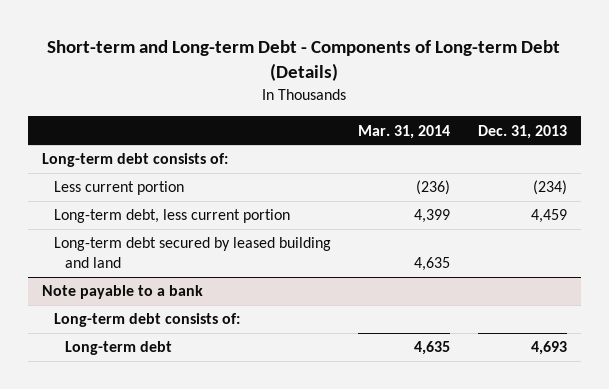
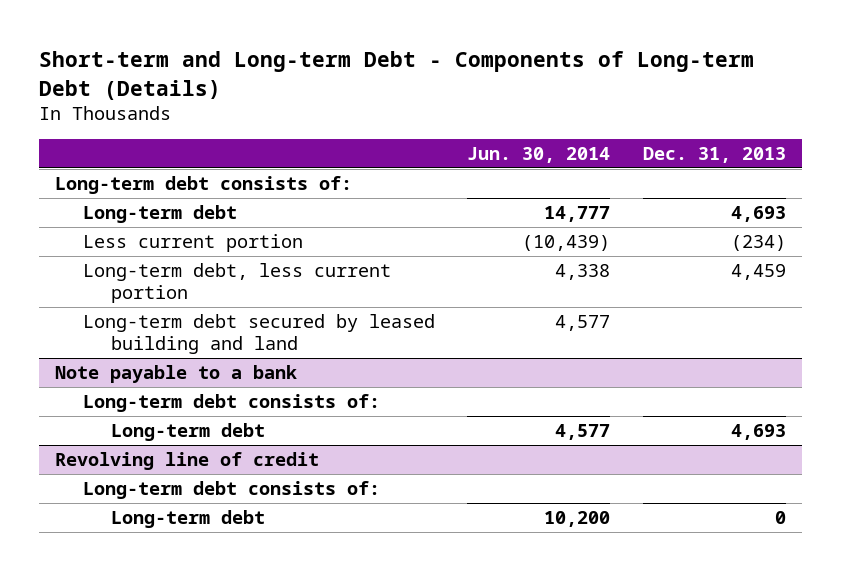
- | Mar. 31, 2014 | Dec. 31, 2013
+ | Jun. 30, 2014 | Dec. 31, 2013
+ Long-term debt | 14,777 | 4,693
+ Revolving line of credit
+ Long-term debt consists of:
+ Long-term debt | 10,200 | 0

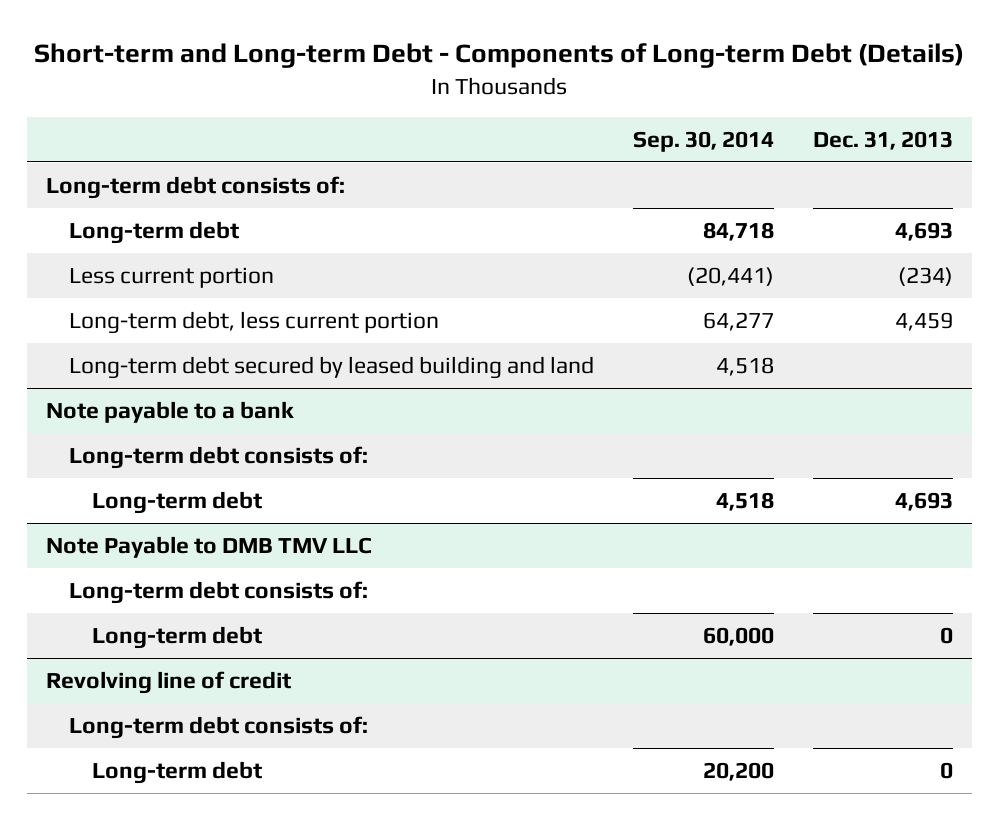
- | Jun. 30, 2014 | Dec. 31, 2013
+ | Sep. 30, 2014 | Dec. 31, 2013
+ Note Payable to DMB TMV LLC
+ Long-term debt consists of:
+ Long-term debt | 60,000 | 0

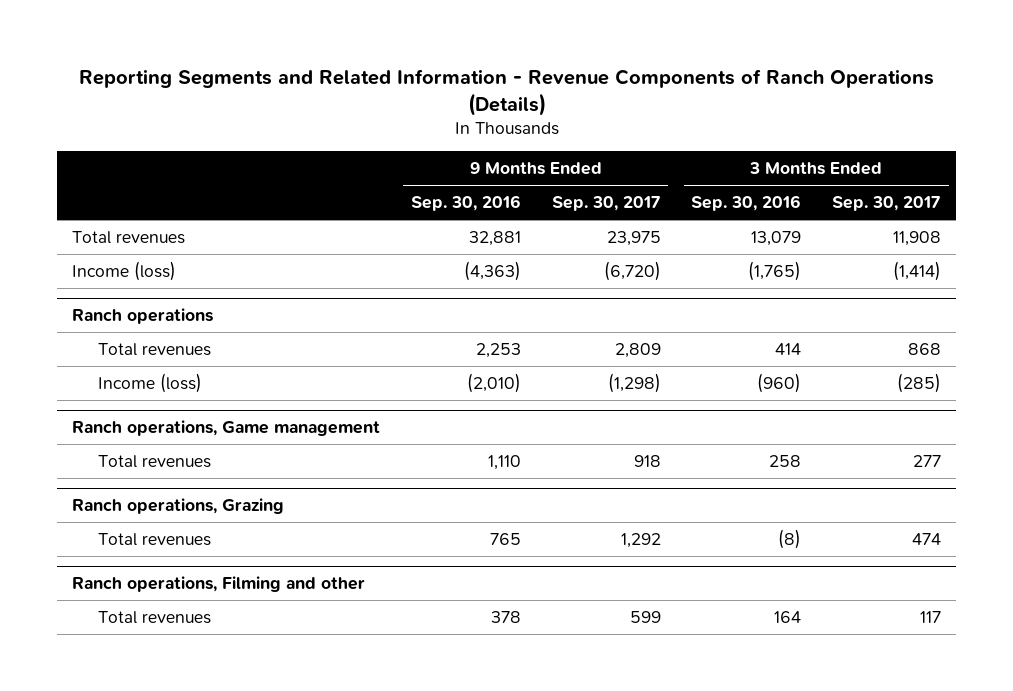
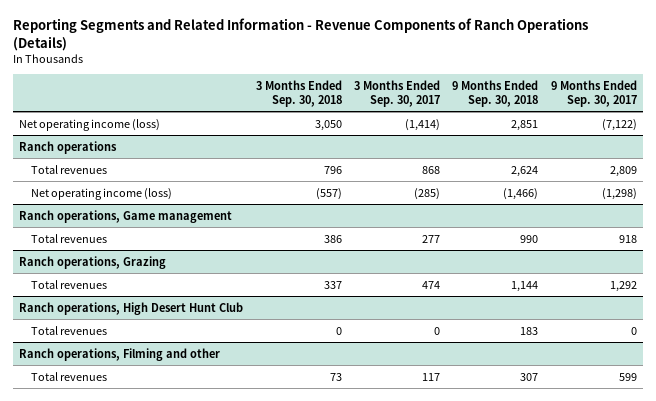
- | 9 Months Ended Sep. 30, 2016 | 9 Months Ended Sep. 30, 2017 | 3 Months Ended Sep. 30, 2016 | 3 Months Ended Sep. 30, 2017
+ | 3 Months Ended Sep. 30, 2018 | 3 Months Ended Sep. 30, 2017 | 9 Months Ended Sep. 30, 2018 | 9 Months Ended Sep. 30, 2017
- Total revenues | 32,881 | 23,975 | 13,079 | 11,908
- Income (loss) | (4,363) | (6,720) | (1,765) | (1,414)
+ Net operating income (loss) | 3,050 | (1,414) | 2,851 | (7,122)
@ Ranch operations
- Income (loss) | (2,010) | (1,298) | (960) | (285)
+ Net operating income (loss) | (557) | (285) | (1,466) | (1,298)
+ Ranch operations, High Desert Hunt Club
+ Total revenues | 0 | 0 | 183 | 0

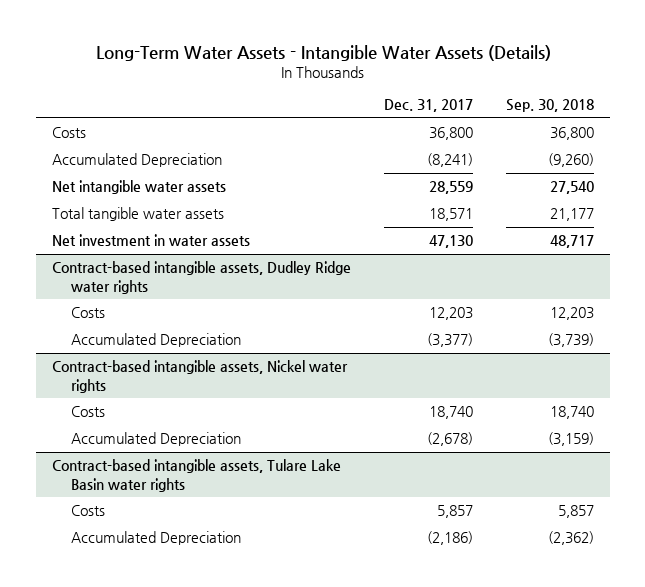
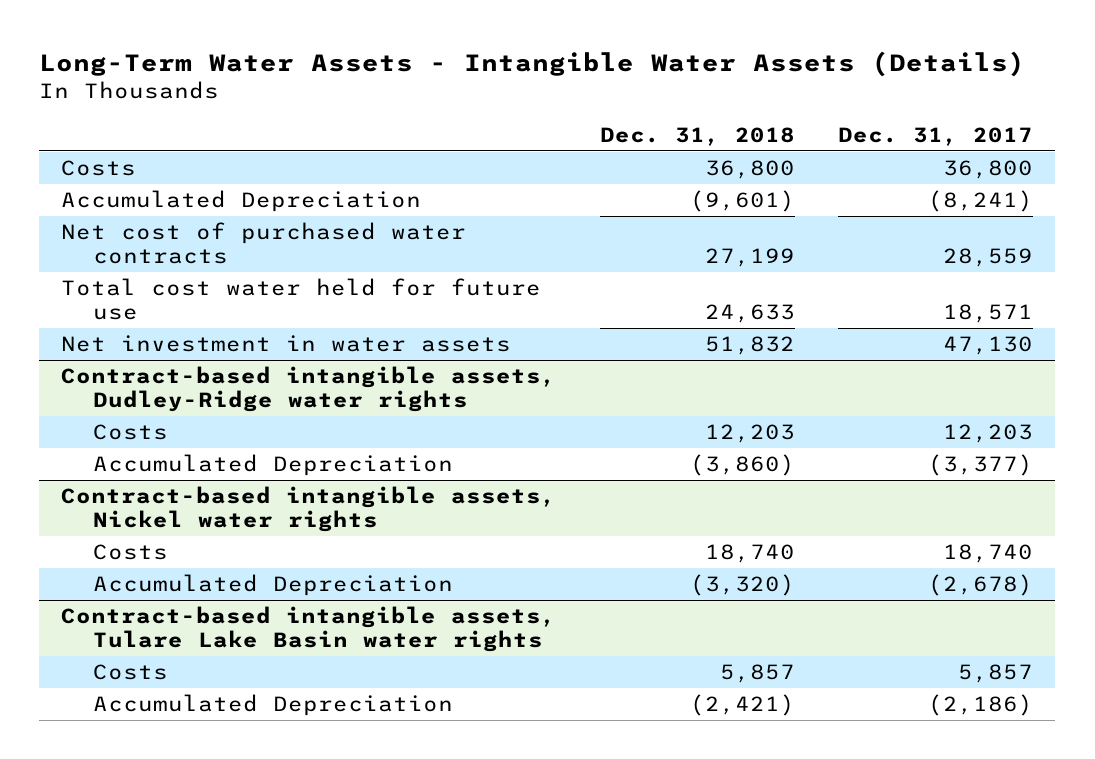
- | Dec. 31, 2017 | Sep. 30, 2018
+ | Dec. 31, 2018 | Dec. 31, 2017
- Net intangible water assets | 28,559 | 27,540
- Total tangible water assets | 18,571 | 21,177
+ Net cost of purchased water contracts | 27,199 | 28,559
+ Total cost water held for future use | 24,633 | 18,571
- Contract-based intangible assets, Dudley Ridge water rights
+ Contract-based intangible assets, Dudley-Ridge water rights

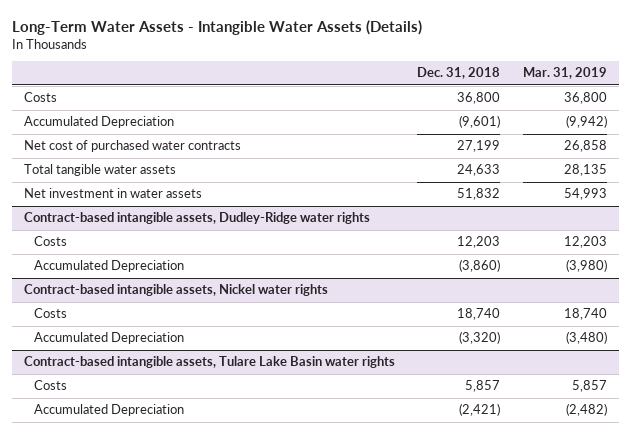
- | Dec. 31, 2018 | Dec. 31, 2017
+ | Dec. 31, 2018 | Mar. 31, 2019
- Total cost water held for future use | 24,633 | 18,571
+ Total tangible water assets | 24,633 | 28,135

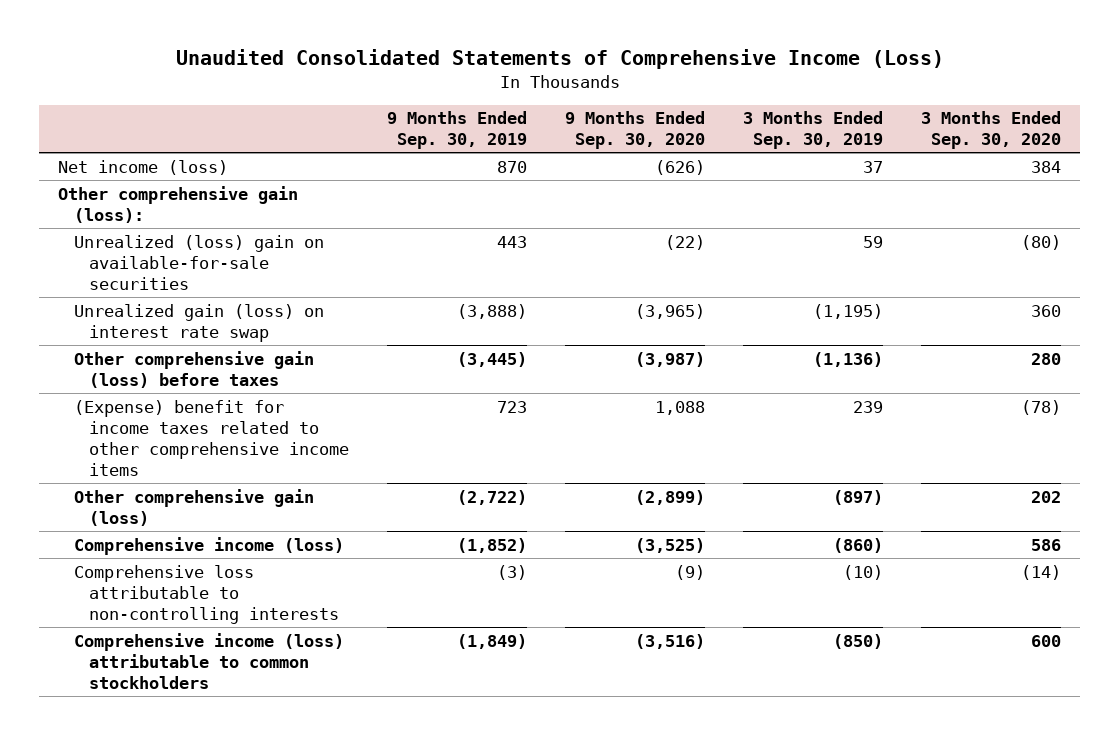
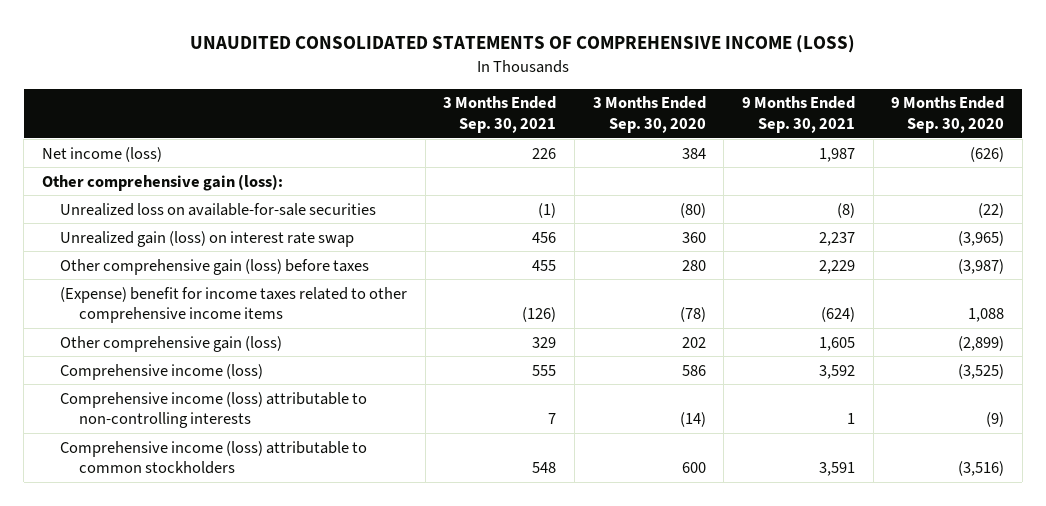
- Unaudited Consolidated Statements of Comprehensive Income (Loss)
+ UNAUDITED CONSOLIDATED STATEMENTS OF COMPREHENSIVE INCOME (LOSS)
- | 9 Months Ended Sep. 30, 2019 | 9 Months Ended Sep. 30, 2020 | 3 Months Ended Sep. 30, 2019 | 3 Months Ended Sep. 30, 2020
+ | 3 Months Ended Sep. 30, 2021 | 3 Months Ended Sep. 30, 2020 | 9 Months Ended Sep. 30, 2021 | 9 Months Ended Sep. 30, 2020
- Unrealized (loss) gain on available-for-sale securities | 443 | (22) | 59 | (80)
+ Unrealized loss on available-for-sale securities | (1) | (80) | (8) | (22)
- Comprehensive loss attributable to non-controlling interests | (3) | (9) | (10) | (14)
+ Comprehensive income (loss) attributable to non-controlling interests | 7 | (14) | 1 | (9)

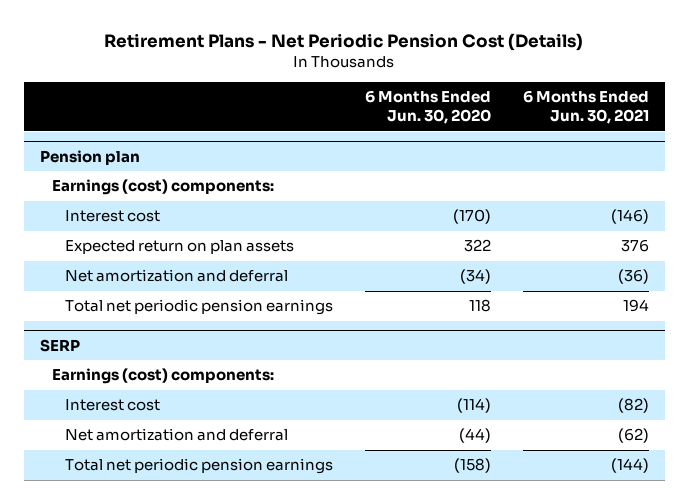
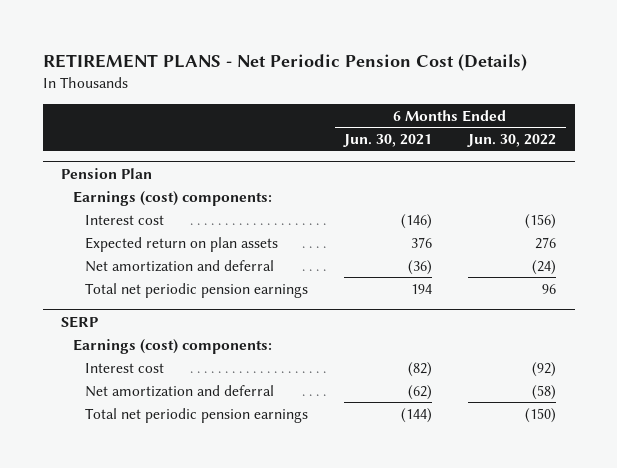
- Retirement Plans - Net Periodic Pension Cost (Details)
+ RETIREMENT PLANS - Net Periodic Pension Cost (Details)
- | 6 Months Ended Jun. 30, 2020 | 6 Months Ended Jun. 30, 2021
+ | 6 Months Ended Jun. 30, 2021 | 6 Months Ended Jun. 30, 2022
- Pension plan
+ Pension Plan

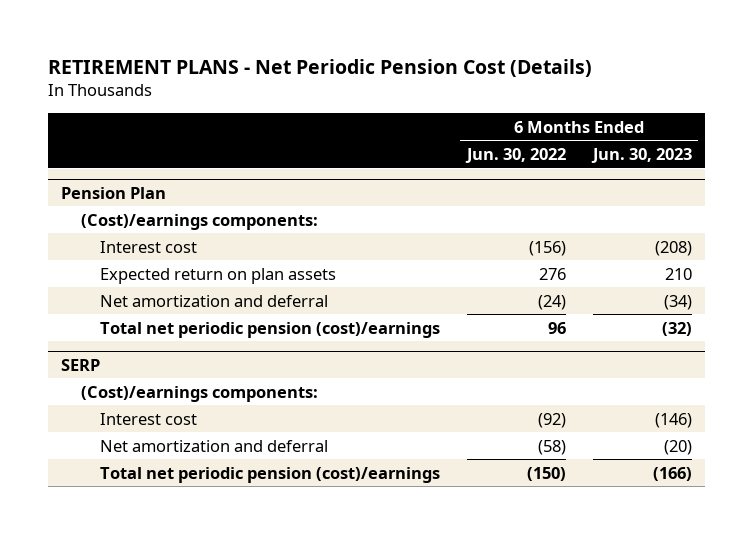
- | 6 Months Ended Jun. 30, 2021 | 6 Months Ended Jun. 30, 2022
+ | 6 Months Ended Jun. 30, 2022 | 6 Months Ended Jun. 30, 2023
@ Pension Plan
- Earnings (cost) components:
+ (Cost)/earnings components:
- Total net periodic pension earnings | 194 | 96
+ Total net periodic pension (cost)/earnings | 96 | (32)
@ SERP
- Earnings (cost) components:
+ (Cost)/earnings components:
- Total net periodic pension earnings | (144) | (150)
+ Total net periodic pension (cost)/earnings | (150) | (166)

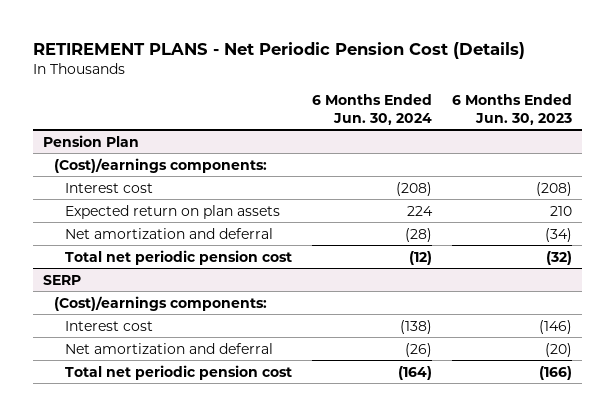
- | 6 Months Ended Jun. 30, 2022 | 6 Months Ended Jun. 30, 2023
+ | 6 Months Ended Jun. 30, 2024 | 6 Months Ended Jun. 30, 2023
@ Pension Plan
- Total net periodic pension (cost)/earnings | 96 | (32)
+ Total net periodic pension cost | (12) | (32)
@ SERP
- Total net periodic pension (cost)/earnings | (150) | (166)
+ Total net periodic pension cost | (164) | (166)

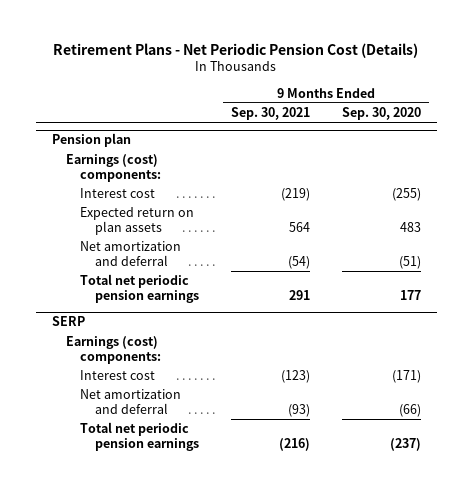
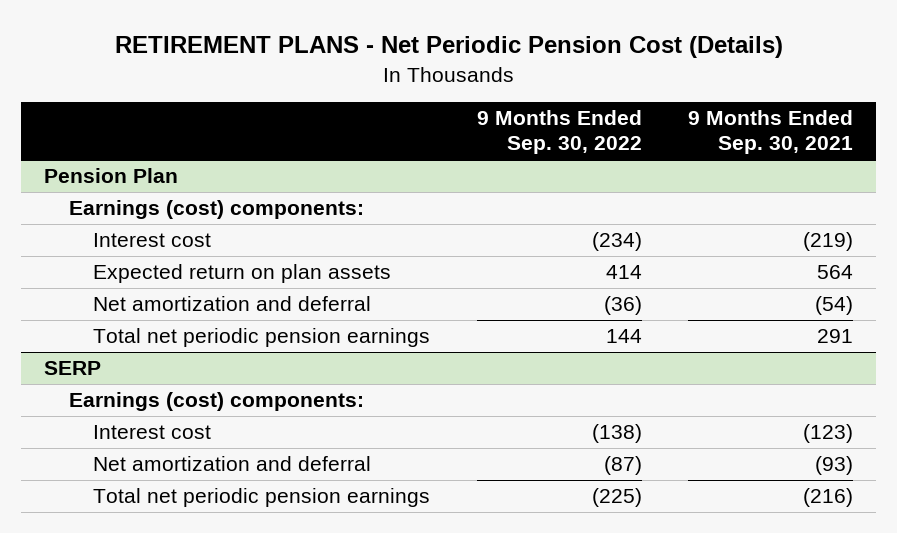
- Retirement Plans - Net Periodic Pension Cost (Details)
+ RETIREMENT PLANS - Net Periodic Pension Cost (Details)
- | 9 Months Ended Sep. 30, 2021 | 9 Months Ended Sep. 30, 2020
+ | 9 Months Ended Sep. 30, 2022 | 9 Months Ended Sep. 30, 2021
- Pension plan
+ Pension Plan

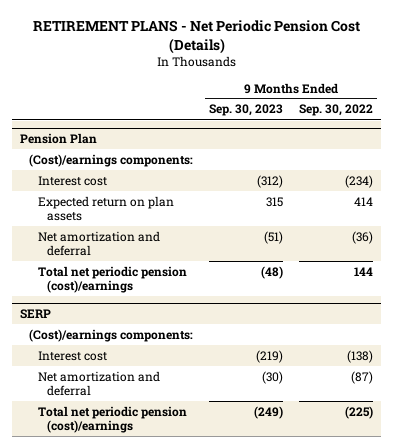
- | 9 Months Ended Sep. 30, 2022 | 9 Months Ended Sep. 30, 2021
+ | 9 Months Ended Sep. 30, 2023 | 9 Months Ended Sep. 30, 2022
@ Pension Plan
- Earnings (cost) components:
+ (Cost)/earnings components:
- Total net periodic pension earnings | 144 | 291
+ Total net periodic pension (cost)/earnings | (48) | 144
@ SERP
- Earnings (cost) components:
+ (Cost)/earnings components:
- Total net periodic pension earnings | (225) | (216)
+ Total net periodic pension (cost)/earnings | (249) | (225)

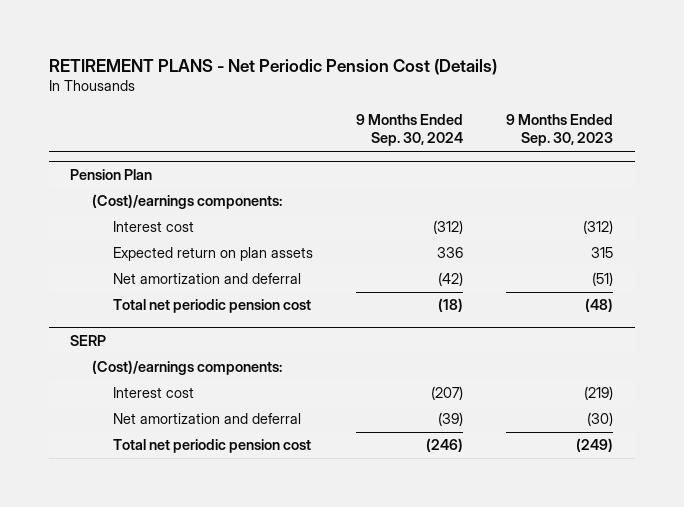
- | 9 Months Ended Sep. 30, 2023 | 9 Months Ended Sep. 30, 2022
+ | 9 Months Ended Sep. 30, 2024 | 9 Months Ended Sep. 30, 2023
@ Pension Plan
- Total net periodic pension (cost)/earnings | (48) | 144
+ Total net periodic pension cost | (18) | (48)
@ SERP
- Total net periodic pension (cost)/earnings | (249) | (225)
+ Total net periodic pension cost | (246) | (249)

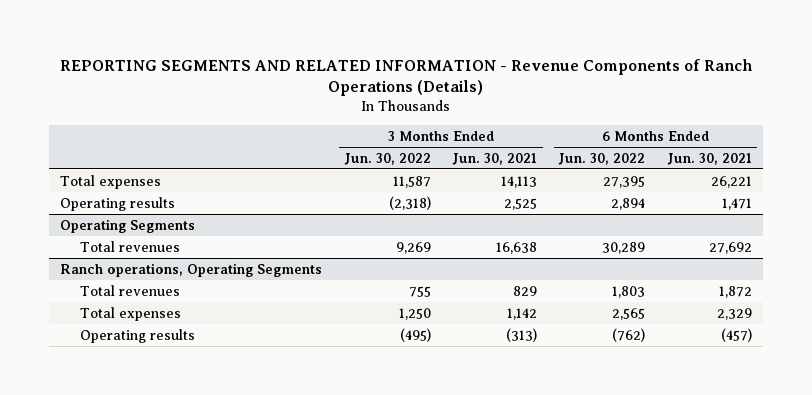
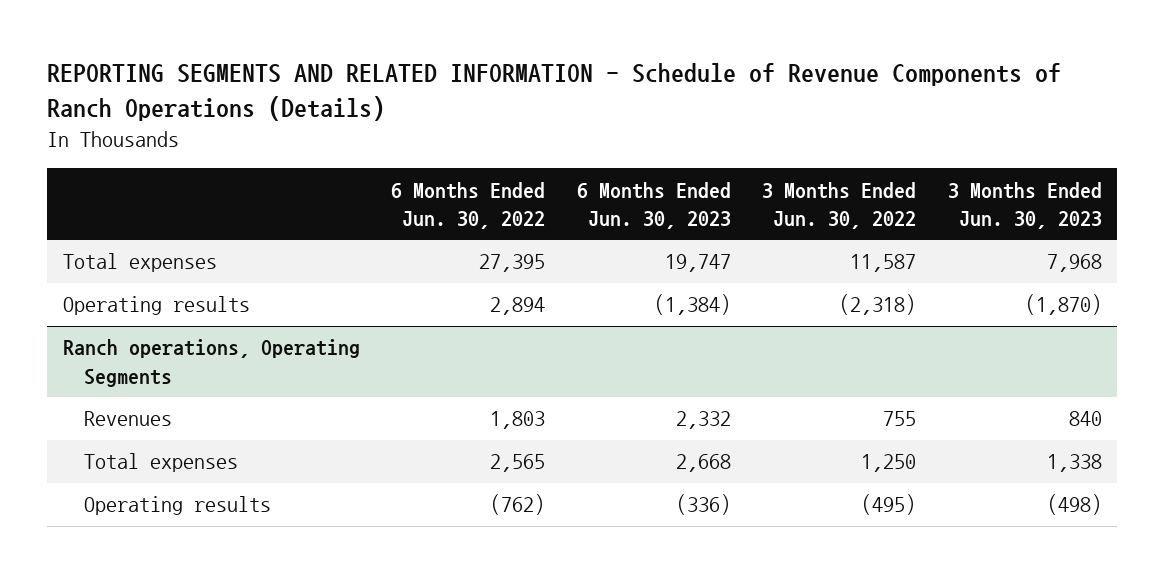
- REPORTING SEGMENTS AND RELATED INFORMATION - Revenue Components of Ranch Operations (Details)
+ REPORTING SEGMENTS AND RELATED INFORMATION - Schedule of Revenue Components of Ranch Operations (Details)
- | 3 Months Ended Jun. 30, 2022 | 3 Months Ended Jun. 30, 2021 | 6 Months Ended Jun. 30, 2022 | 6 Months Ended Jun. 30, 2021
+ | 6 Months Ended Jun. 30, 2022 | 6 Months Ended Jun. 30, 2023 | 3 Months Ended Jun. 30, 2022 | 3 Months Ended Jun. 30, 2023
- Operating Segments
- Total revenues | 9,269 | 16,638 | 30,289 | 27,692
@ Ranch operations, Operating Segments
- Total revenues | 755 | 829 | 1,803 | 1,872
+ Revenues | 1,803 | 2,332 | 755 | 840

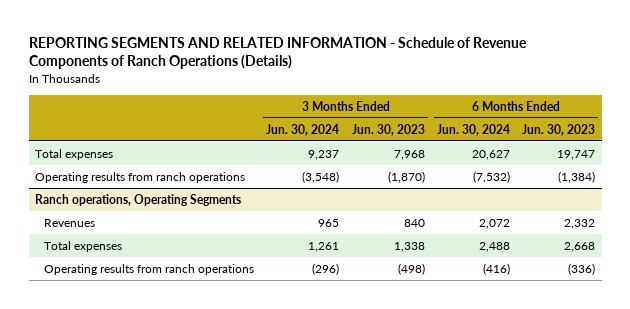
- | 6 Months Ended Jun. 30, 2022 | 6 Months Ended Jun. 30, 2023 | 3 Months Ended Jun. 30, 2022 | 3 Months Ended Jun. 30, 2023
+ | 3 Months Ended Jun. 30, 2024 | 3 Months Ended Jun. 30, 2023 | 6 Months Ended Jun. 30, 2024 | 6 Months Ended Jun. 30, 2023
- Operating results | 2,894 | (1,384) | (2,318) | (1,870)
+ Operating results from ranch operations | (3,548) | (1,870) | (7,532) | (1,384)
@ Ranch operations, Operating Segments
- Operating results | (762) | (336) | (495) | (498)
+ Operating results from ranch operations | (296) | (498) | (416) | (336)

